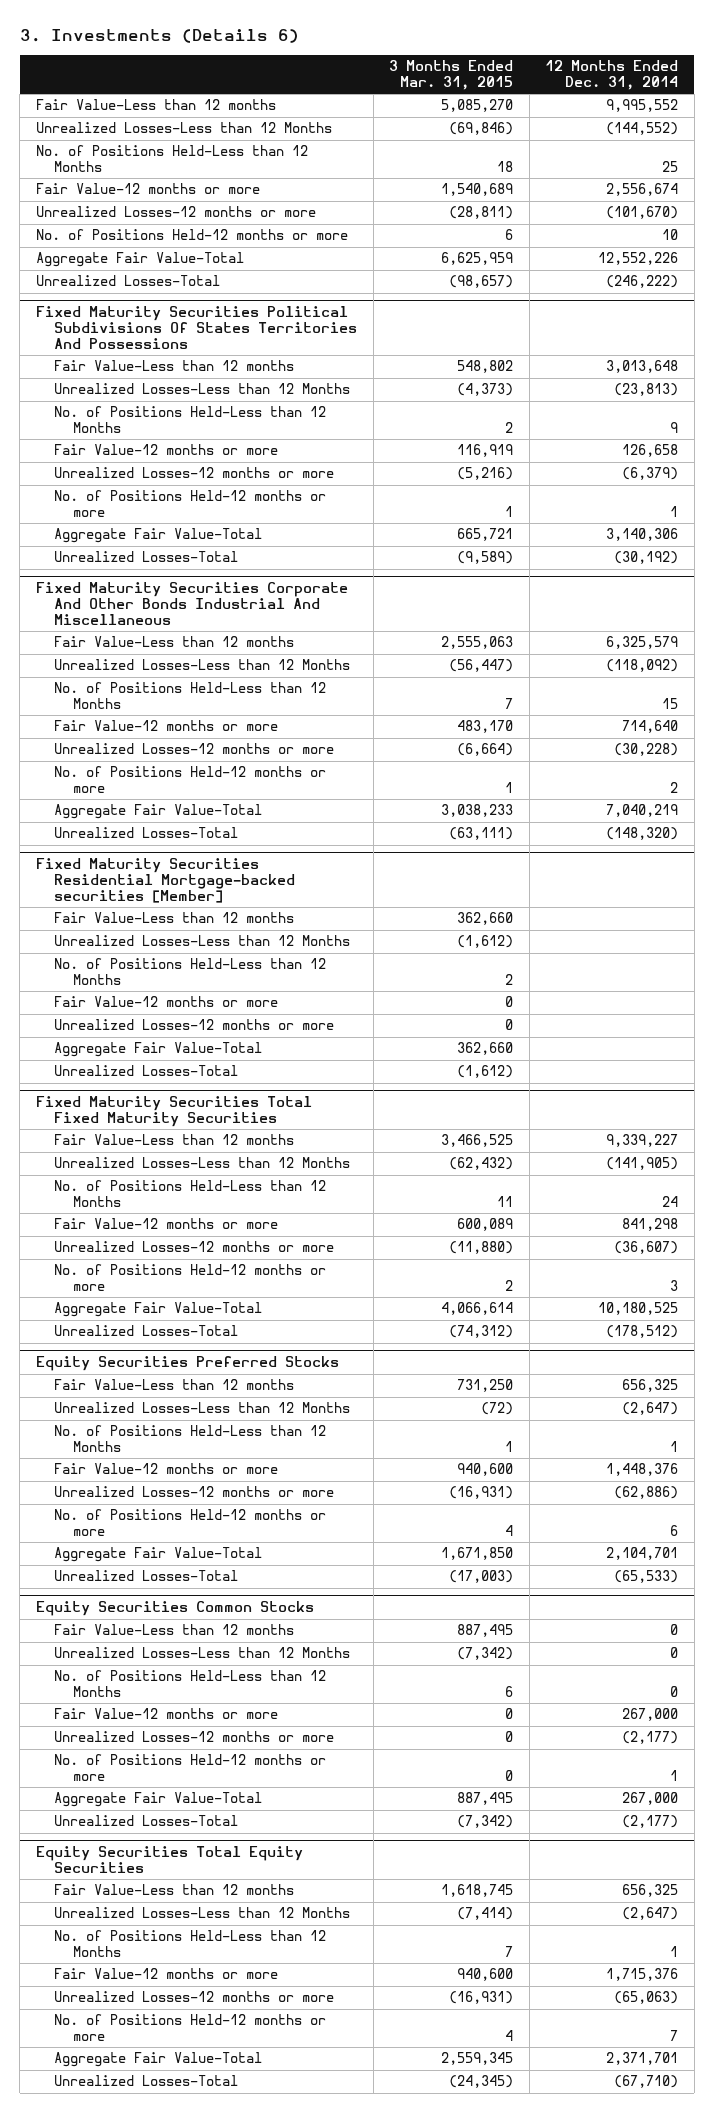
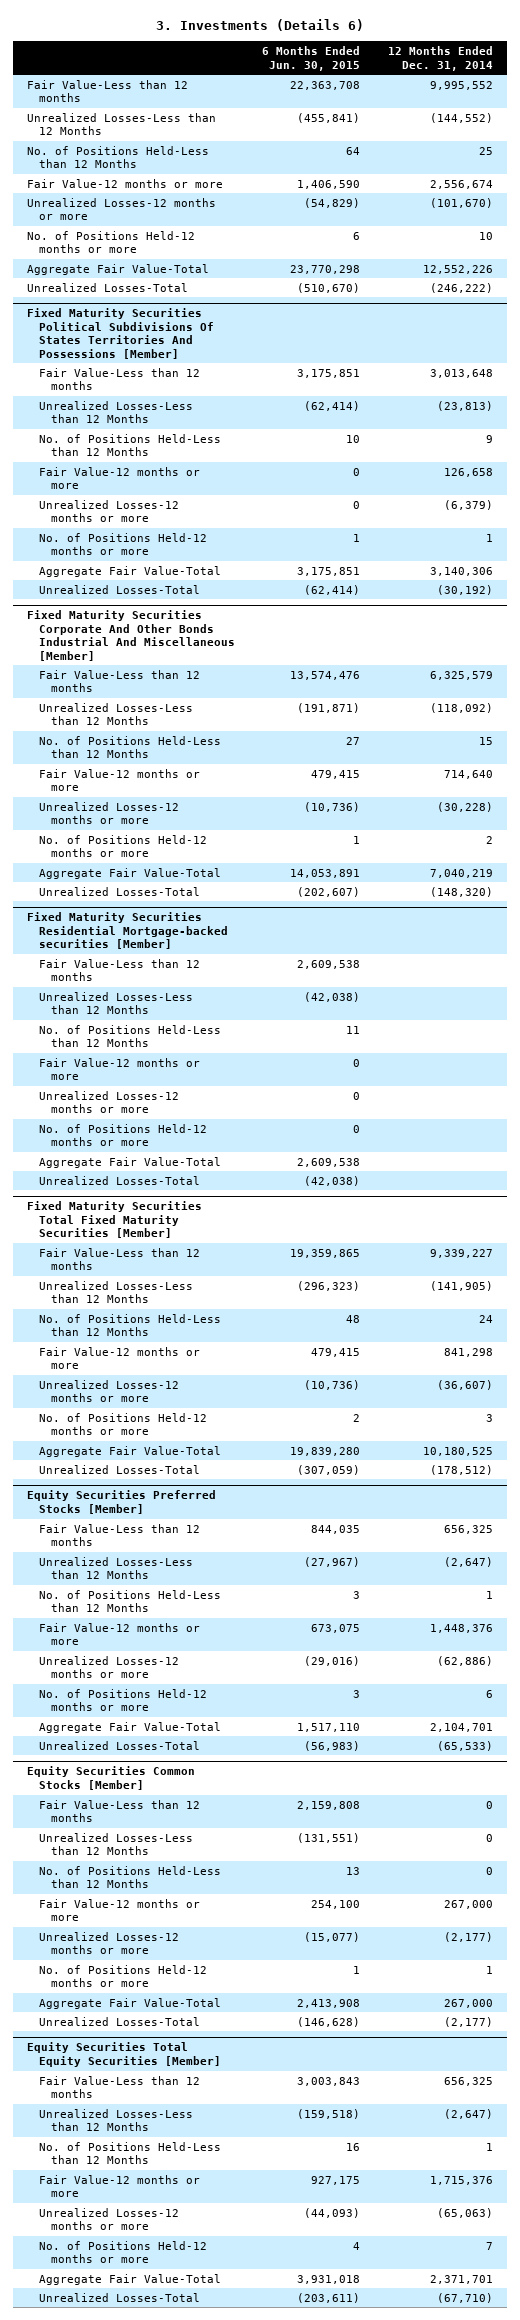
- | 3 Months Ended Mar. 31, 2015 | 12 Months Ended Dec. 31, 2014
+ | 6 Months Ended Jun. 30, 2015 | 12 Months Ended Dec. 31, 2014
- Fixed Maturity Securities Political Subdivisions Of States Territories And Possessions
+ Fixed Maturity Securities Political Subdivisions Of States Territories And Possessions [Member]
- Fixed Maturity Securities Corporate And Other Bonds Industrial And Miscellaneous
+ Fixed Maturity Securities Corporate And Other Bonds Industrial And Miscellaneous [Member]
@ Fixed Maturity Securities Residential Mortgage-backed securities [Member]
+ No. of Positions Held-12 months or more | 0 |
- Fixed Maturity Securities Total Fixed Maturity Securities
+ Fixed Maturity Securities Total Fixed Maturity Securities [Member]
- Equity Securities Preferred Stocks
+ Equity Securities Preferred Stocks [Member]
- Equity Securities Common Stocks
+ Equity Securities Common Stocks [Member]
- Equity Securities Total Equity Securities
+ Equity Securities Total Equity Securities [Member]

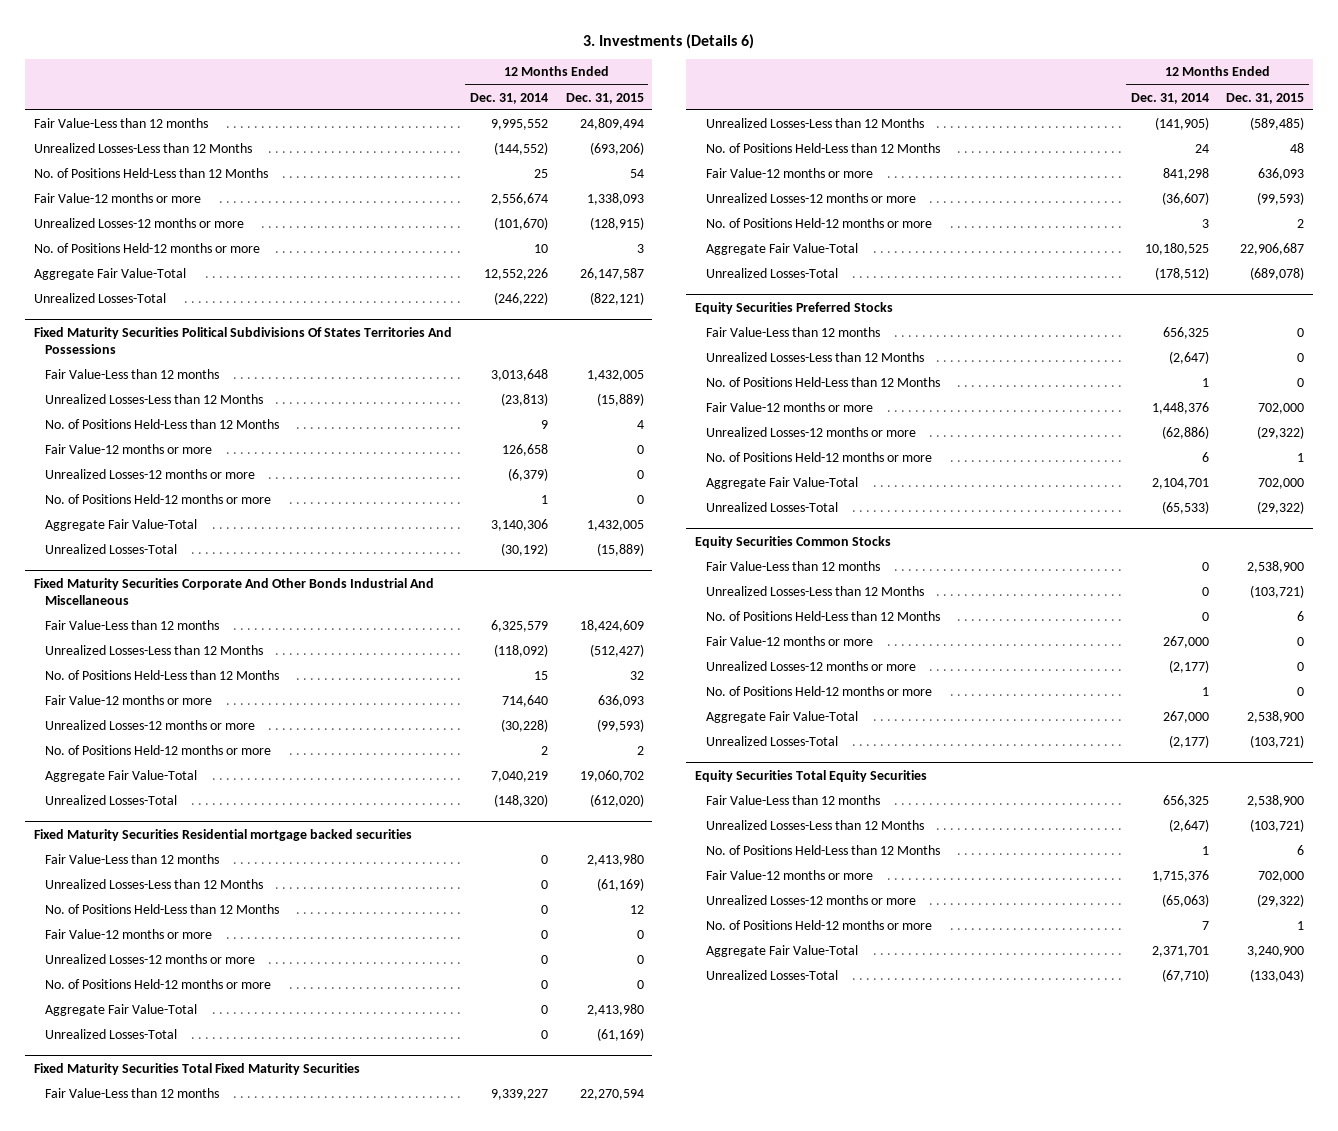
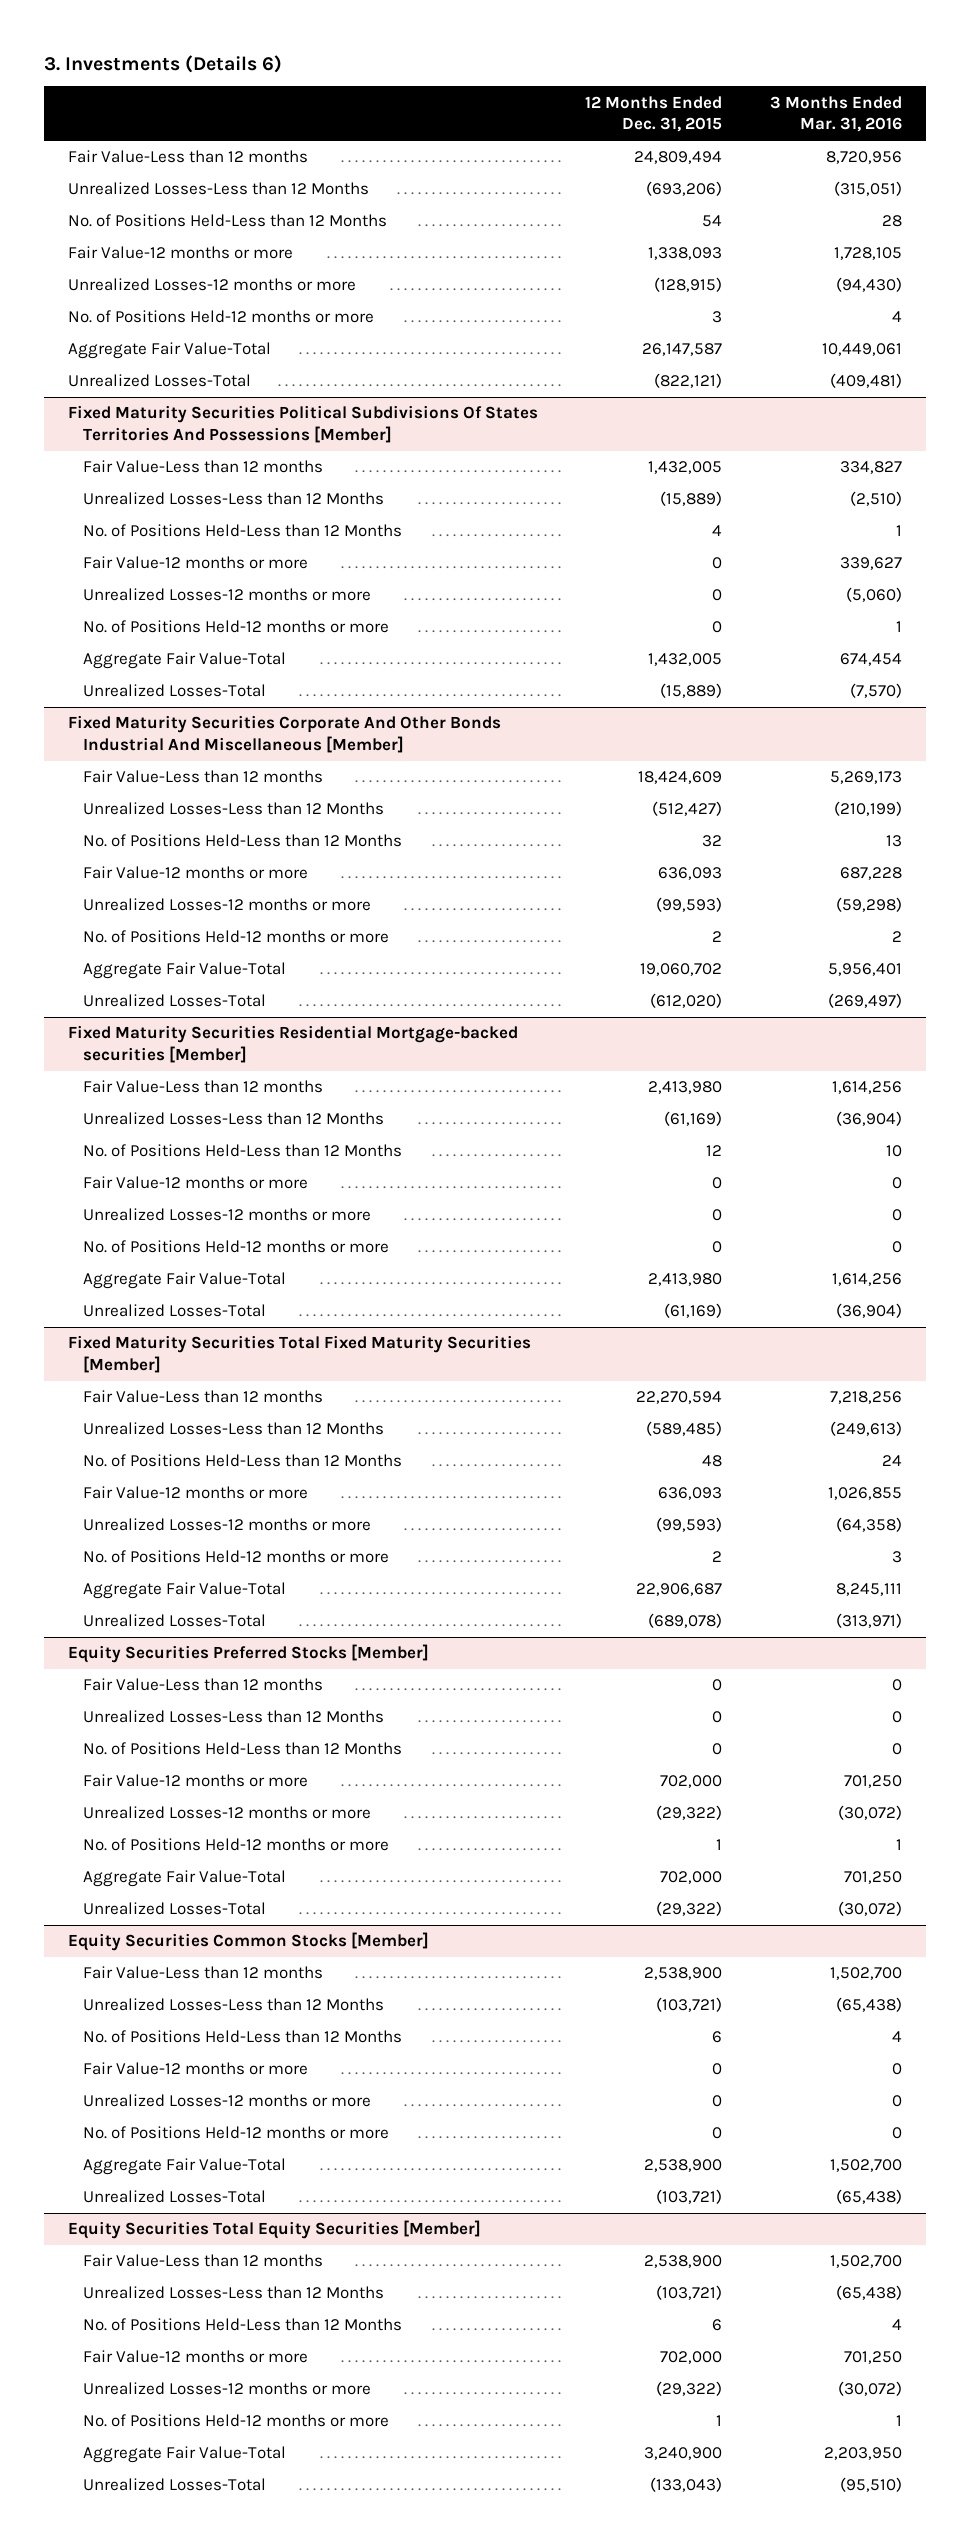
- | 12 Months Ended Dec. 31, 2014 | 12 Months Ended Dec. 31, 2015
+ | 12 Months Ended Dec. 31, 2015 | 3 Months Ended Mar. 31, 2016
- Fixed Maturity Securities Political Subdivisions Of States Territories And Possessions
+ Fixed Maturity Securities Political Subdivisions Of States Territories And Possessions [Member]
- Fixed Maturity Securities Corporate And Other Bonds Industrial And Miscellaneous
+ Fixed Maturity Securities Corporate And Other Bonds Industrial And Miscellaneous [Member]
- Fixed Maturity Securities Residential mortgage backed securities
+ Fixed Maturity Securities Residential Mortgage-backed securities [Member]
- Fixed Maturity Securities Total Fixed Maturity Securities
+ Fixed Maturity Securities Total Fixed Maturity Securities [Member]
- Equity Securities Preferred Stocks
+ Equity Securities Preferred Stocks [Member]
- Equity Securities Common Stocks
+ Equity Securities Common Stocks [Member]
- Equity Securities Total Equity Securities
+ Equity Securities Total Equity Securities [Member]

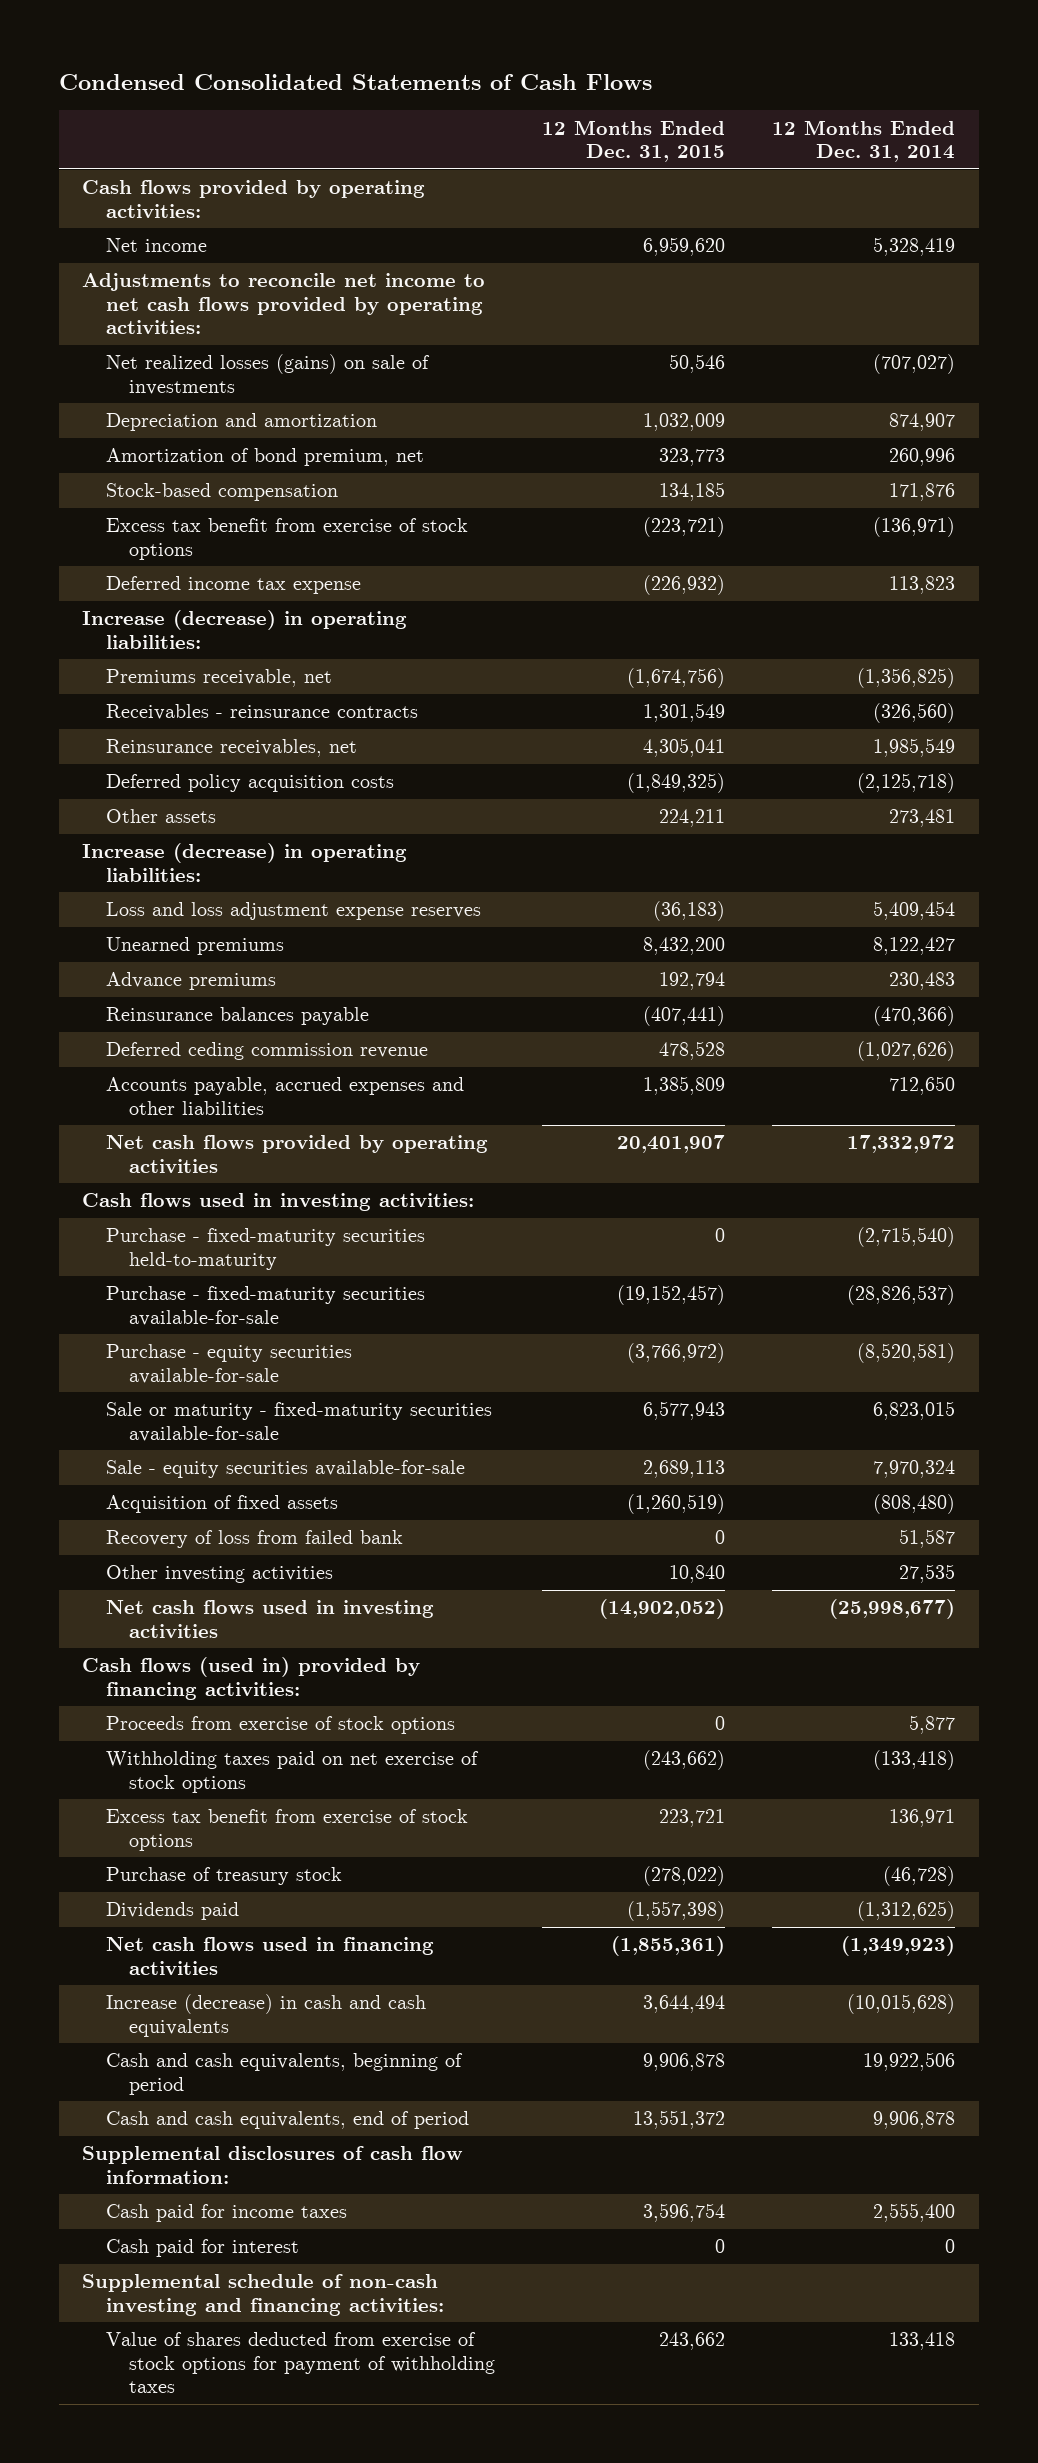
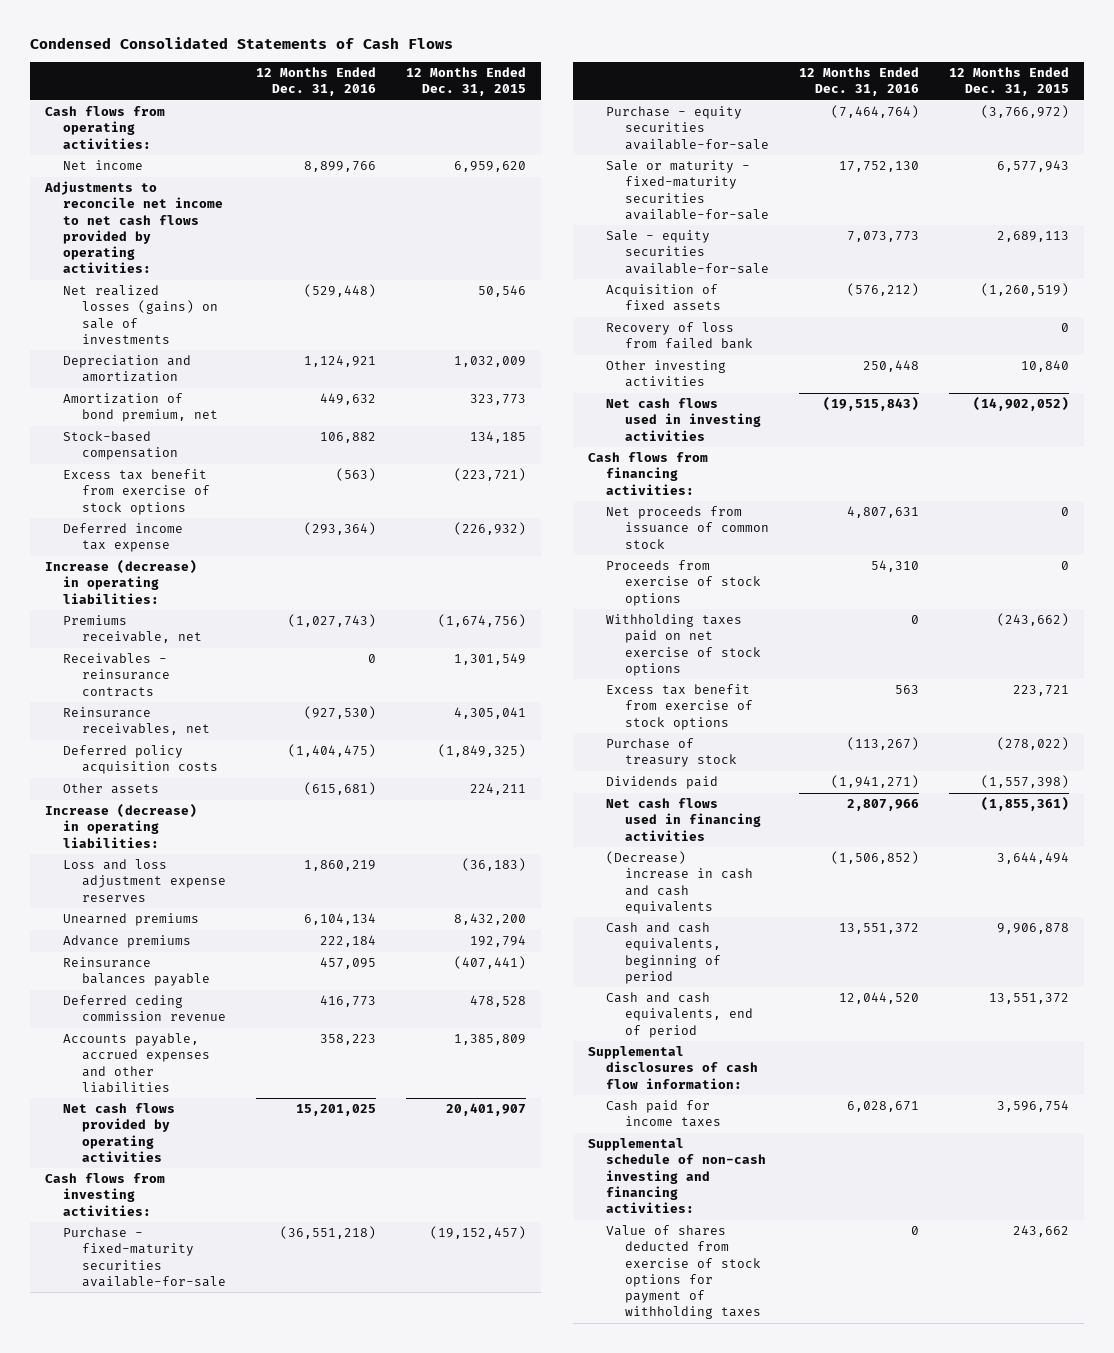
- | 12 Months Ended Dec. 31, 2015 | 12 Months Ended Dec. 31, 2014
+ | 12 Months Ended Dec. 31, 2016 | 12 Months Ended Dec. 31, 2015
- Cash flows provided by operating activities:
+ Cash flows from operating activities:
- Cash flows used in investing activities:
- Purchase - fixed-maturity securities held-to-maturity | 0 | (2,715,540)
+ Cash flows from investing activities:
- Cash flows (used in) provided by financing activities:
+ Cash flows from financing activities:
+ Net proceeds from issuance of common stock | 4,807,631 | 0
- Increase (decrease) in cash and cash equivalents | 3,644,494 | (10,015,628)
+ (Decrease) increase in cash and cash equivalents | (1,506,852) | 3,644,494
- Cash paid for interest | 0 | 0

